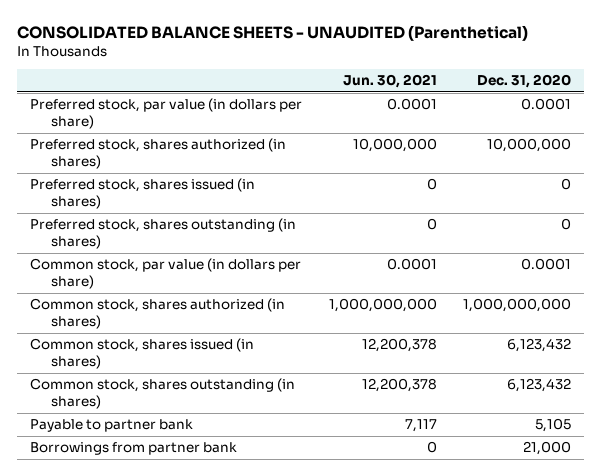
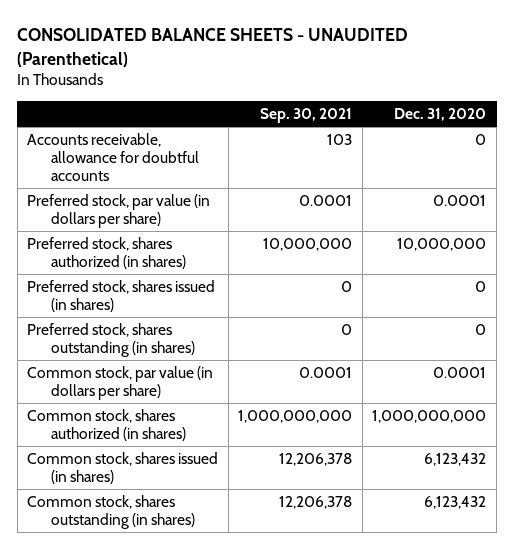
- | Jun. 30, 2021 | Dec. 31, 2020
+ | Sep. 30, 2021 | Dec. 31, 2020
+ Accounts receivable, allowance for doubtful accounts | 103 | 0
- Payable to partner bank | 7,117 | 5,105
- Borrowings from partner bank | 0 | 21,000

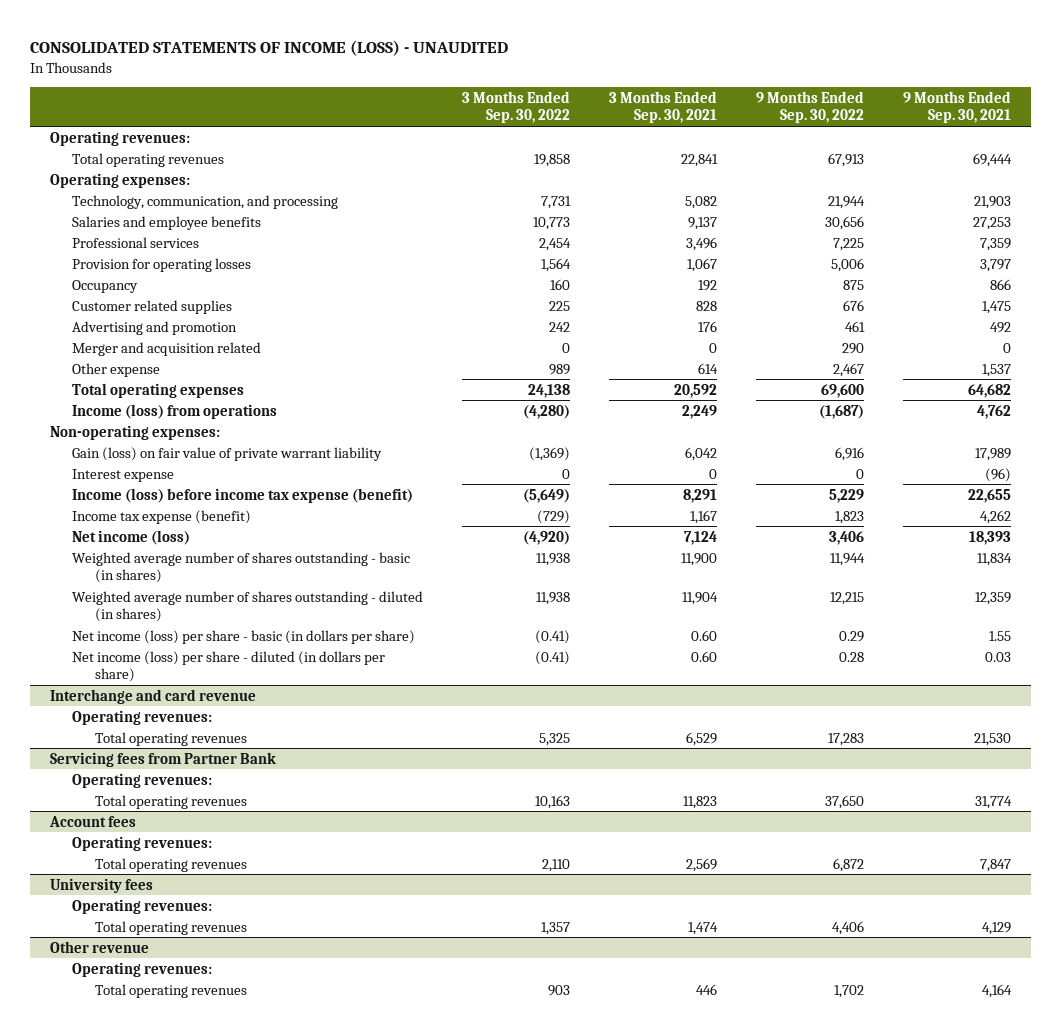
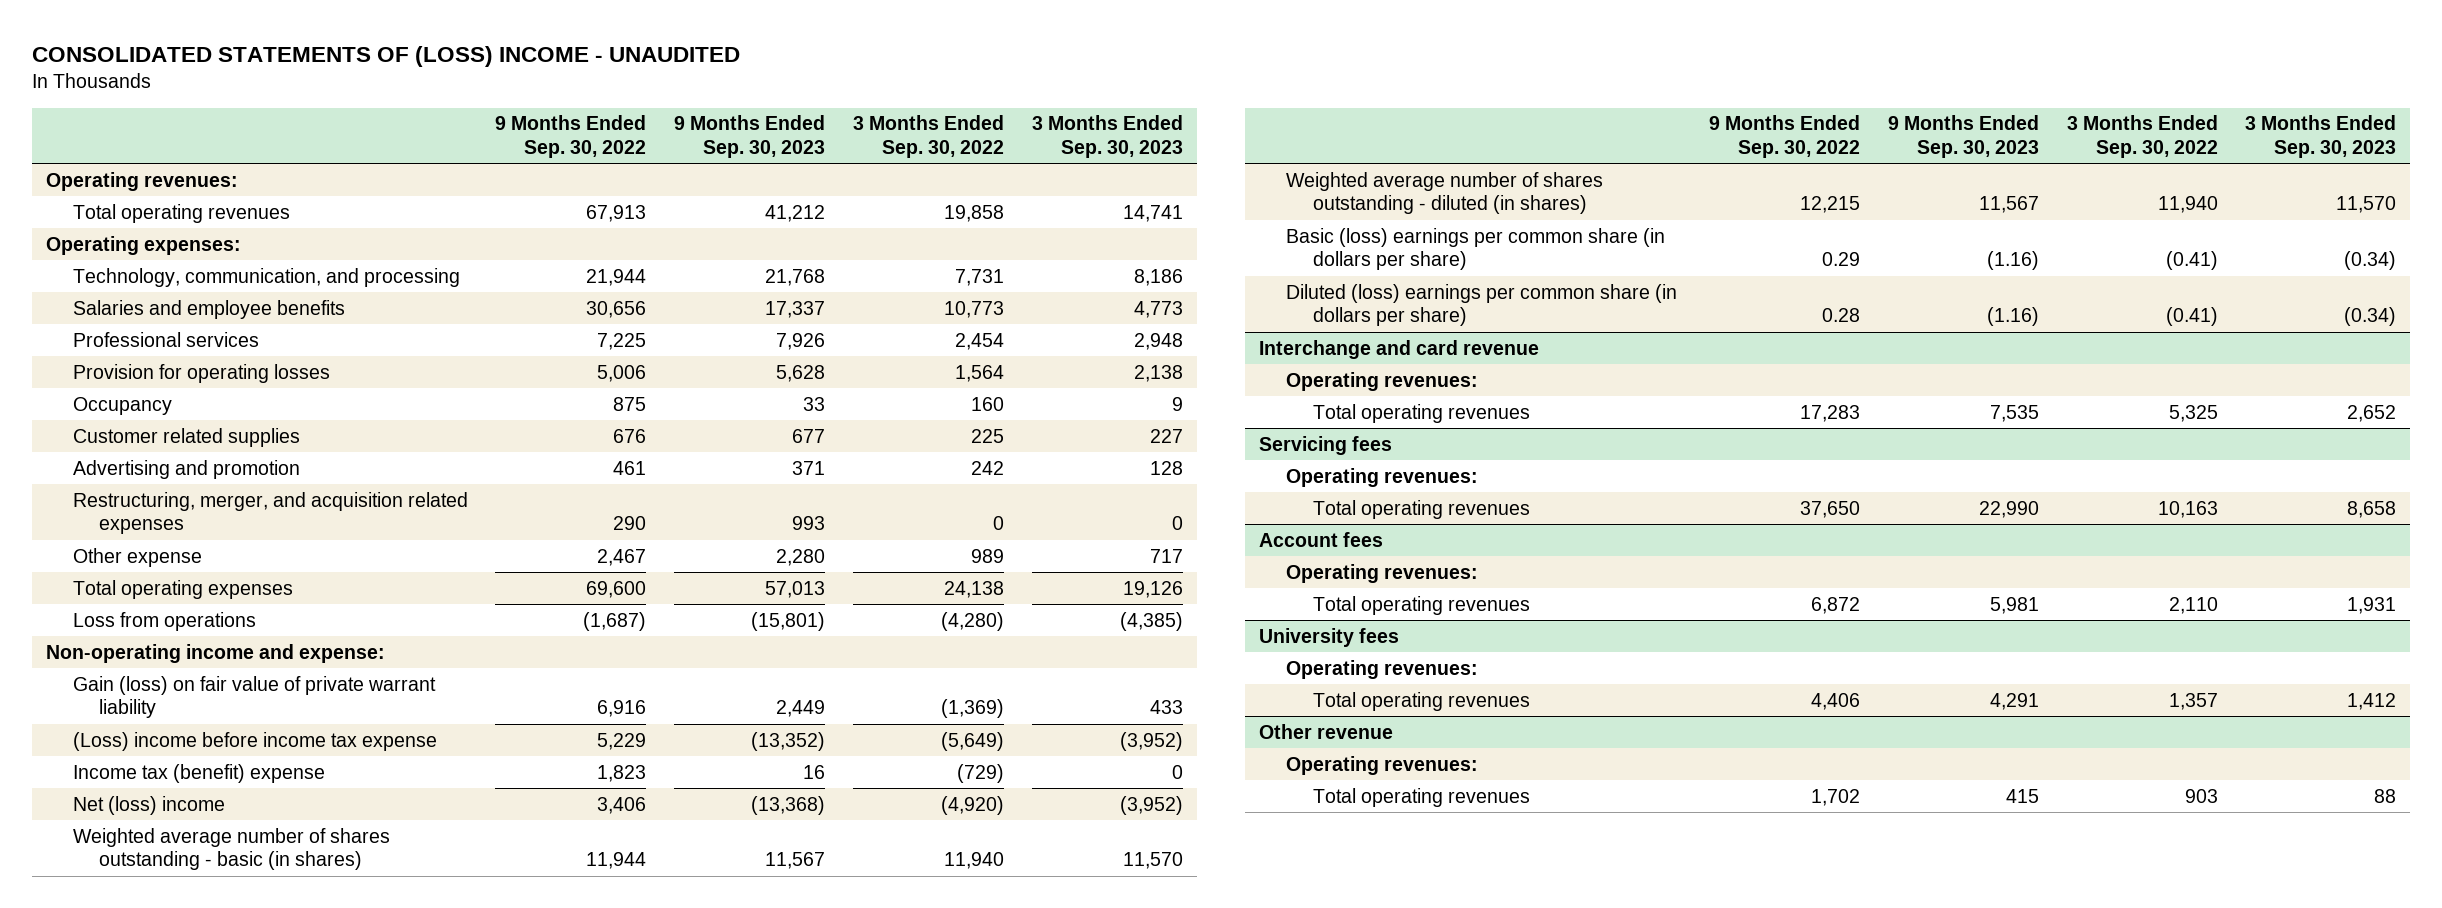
- CONSOLIDATED STATEMENTS OF INCOME (LOSS) - UNAUDITED
+ CONSOLIDATED STATEMENTS OF (LOSS) INCOME - UNAUDITED
- | 3 Months Ended Sep. 30, 2022 | 3 Months Ended Sep. 30, 2021 | 9 Months Ended Sep. 30, 2022 | 9 Months Ended Sep. 30, 2021
+ | 9 Months Ended Sep. 30, 2022 | 9 Months Ended Sep. 30, 2023 | 3 Months Ended Sep. 30, 2022 | 3 Months Ended Sep. 30, 2023
- Merger and acquisition related | 0 | 0 | 290 | 0
+ Restructuring, merger, and acquisition related expenses | 290 | 993 | 0 | 0
- Income (loss) from operations | (4,280) | 2,249 | (1,687) | 4,762
- Non-operating expenses:
+ Loss from operations | (1,687) | (15,801) | (4,280) | (4,385)
+ Non-operating income and expense:
- Interest expense | 0 | 0 | 0 | (96)
- Income (loss) before income tax expense (benefit) | (5,649) | 8,291 | 5,229 | 22,655
- Income tax expense (benefit) | (729) | 1,167 | 1,823 | 4,262
- Net income (loss) | (4,920) | 7,124 | 3,406 | 18,393
- Weighted average number of shares outstanding - basic (in shares) | 11,938 | 11,900 | 11,944 | 11,834
- Weighted average number of shares outstanding - diluted (in shares) | 11,938 | 11,904 | 12,215 | 12,359
- Net income (loss) per share - basic (in dollars per share) | (0.41) | 0.60 | 0.29 | 1.55
- Net income (loss) per share - diluted (in dollars per share) | (0.41) | 0.60 | 0.28 | 0.03
+ (Loss) income before income tax expense | 5,229 | (13,352) | (5,649) | (3,952)
+ Income tax (benefit) expense | 1,823 | 16 | (729) | 0
+ Net (loss) income | 3,406 | (13,368) | (4,920) | (3,952)
+ Weighted average number of shares outstanding - basic (in shares) | 11,944 | 11,567 | 11,940 | 11,570
+ Weighted average number of shares outstanding - diluted (in shares) | 12,215 | 11,567 | 11,940 | 11,570
+ Basic (loss) earnings per common share (in dollars per share) | 0.29 | (1.16) | (0.41) | (0.34)
+ Diluted (loss) earnings per common share (in dollars per share) | 0.28 | (1.16) | (0.41) | (0.34)
- Servicing fees from Partner Bank
+ Servicing fees

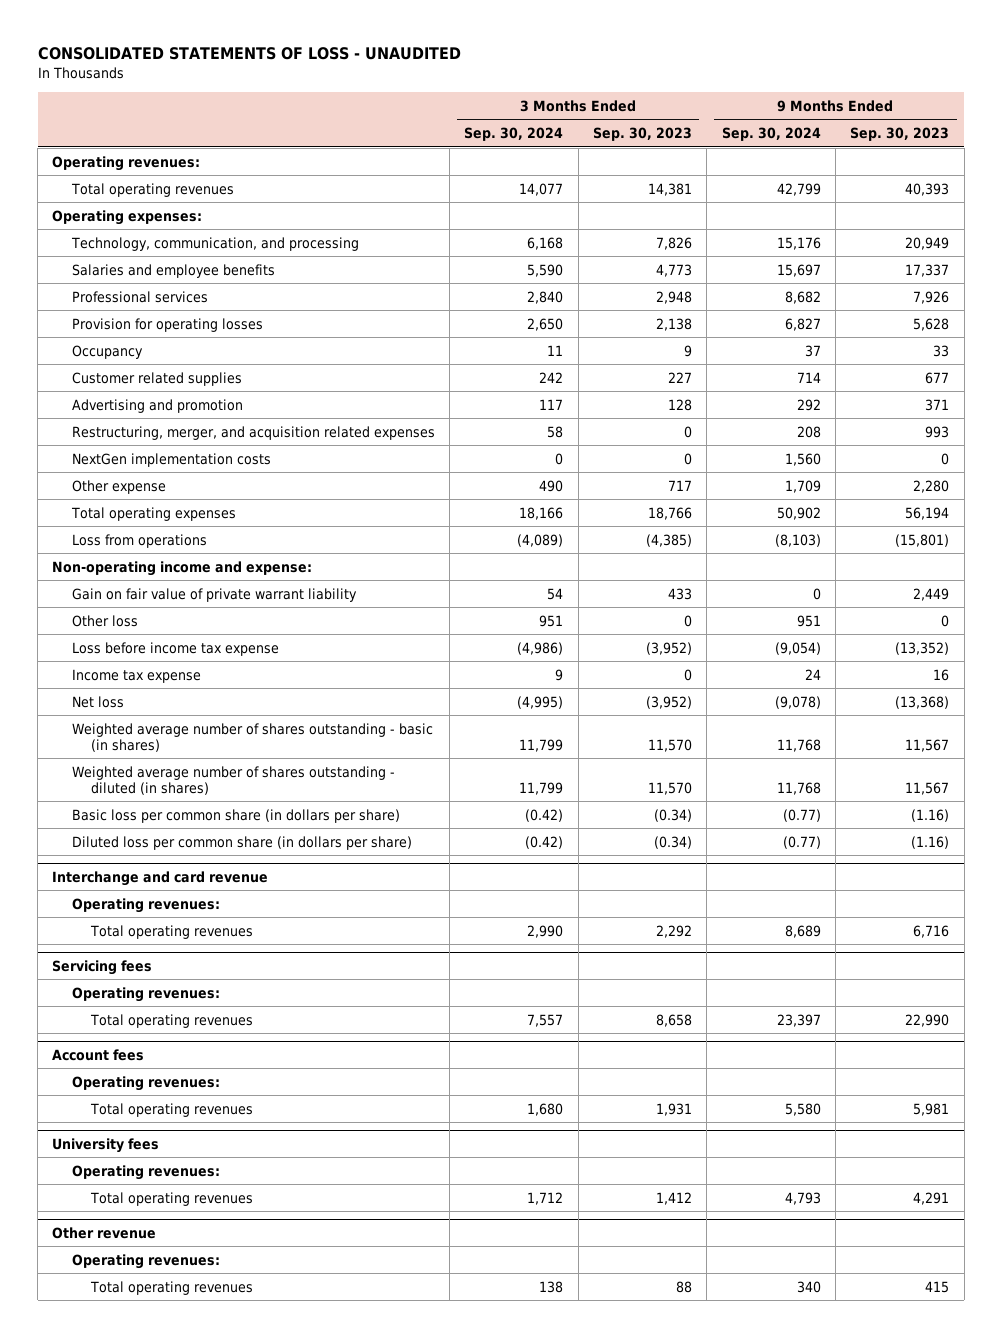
- CONSOLIDATED STATEMENTS OF (LOSS) INCOME - UNAUDITED
+ CONSOLIDATED STATEMENTS OF LOSS - UNAUDITED
- | 9 Months Ended Sep. 30, 2022 | 9 Months Ended Sep. 30, 2023 | 3 Months Ended Sep. 30, 2022 | 3 Months Ended Sep. 30, 2023
+ | 3 Months Ended Sep. 30, 2024 | 3 Months Ended Sep. 30, 2023 | 9 Months Ended Sep. 30, 2024 | 9 Months Ended Sep. 30, 2023
- Total operating revenues | 67,913 | 41,212 | 19,858 | 14,741
+ Total operating revenues | 14,077 | 14,381 | 42,799 | 40,393
- Technology, communication, and processing | 21,944 | 21,768 | 7,731 | 8,186
+ Technology, communication, and processing | 6,168 | 7,826 | 15,176 | 20,949
+ NextGen implementation costs | 0 | 0 | 1,560 | 0
- Total operating expenses | 69,600 | 57,013 | 24,138 | 19,126
+ Total operating expenses | 18,166 | 18,766 | 50,902 | 56,194
- Gain (loss) on fair value of private warrant liability | 6,916 | 2,449 | (1,369) | 433
- (Loss) income before income tax expense | 5,229 | (13,352) | (5,649) | (3,952)
- Income tax (benefit) expense | 1,823 | 16 | (729) | 0
- Net (loss) income | 3,406 | (13,368) | (4,920) | (3,952)
+ Gain on fair value of private warrant liability | 54 | 433 | 0 | 2,449
+ Other loss | 951 | 0 | 951 | 0
+ Loss before income tax expense | (4,986) | (3,952) | (9,054) | (13,352)
+ Income tax expense | 9 | 0 | 24 | 16
+ Net loss | (4,995) | (3,952) | (9,078) | (13,368)
- Basic (loss) earnings per common share (in dollars per share) | 0.29 | (1.16) | (0.41) | (0.34)
- Diluted (loss) earnings per common share (in dollars per share) | 0.28 | (1.16) | (0.41) | (0.34)
+ Basic loss per common share (in dollars per share) | (0.42) | (0.34) | (0.77) | (1.16)
+ Diluted loss per common share (in dollars per share) | (0.42) | (0.34) | (0.77) | (1.16)
@ Interchange and card revenue
- Total operating revenues | 17,283 | 7,535 | 5,325 | 2,652
+ Total operating revenues | 2,990 | 2,292 | 8,689 | 6,716

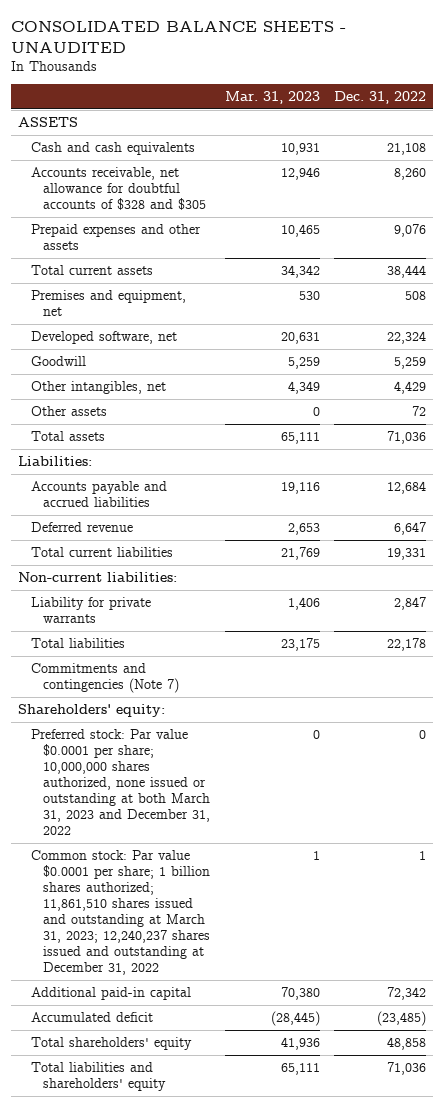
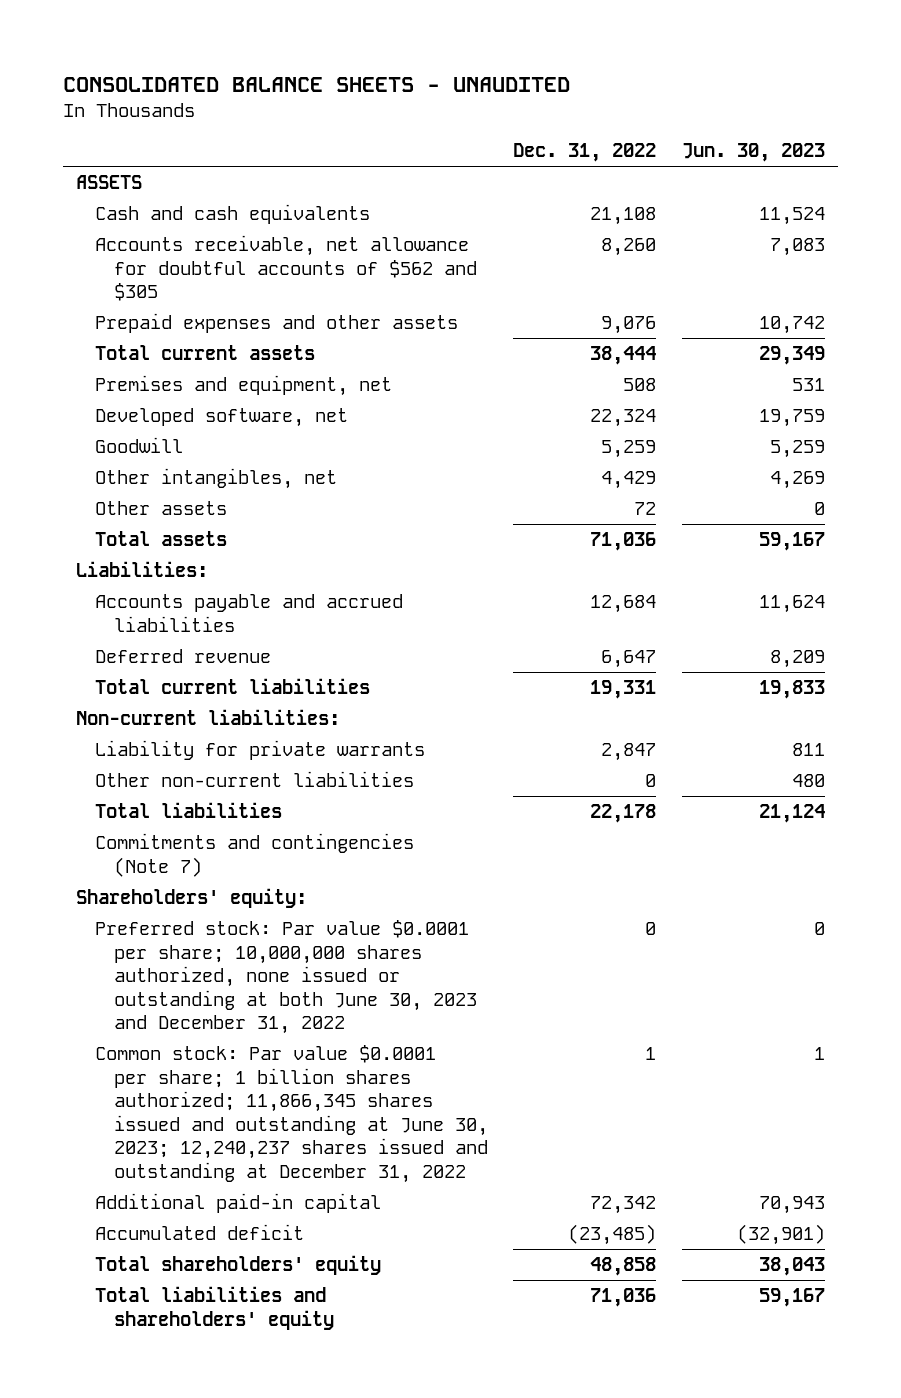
- | Mar. 31, 2023 | Dec. 31, 2022
+ | Dec. 31, 2022 | Jun. 30, 2023
- Accounts receivable, net allowance for doubtful accounts of $328 and $305 | 12,946 | 8,260
+ Accounts receivable, net allowance for doubtful accounts of $562 and $305 | 8,260 | 7,083
+ Other non-current liabilities | 0 | 480
- Preferred stock: Par value $0.0001 per share; 10,000,000 shares authorized, none issued or outstanding at both March 31, 2023 and December 31, 2022 | 0 | 0
- Common stock: Par value $0.0001 per share; 1 billion shares authorized; 11,861,510 shares issued and outstanding at March 31, 2023; 12,240,237 shares issued and outstanding at December 31, 2022 | 1 | 1
+ Preferred stock: Par value $0.0001 per share; 10,000,000 shares authorized, none issued or outstanding at both June 30, 2023 and December 31, 2022 | 0 | 0
+ Common stock: Par value $0.0001 per share; 1 billion shares authorized; 11,866,345 shares issued and outstanding at June 30, 2023; 12,240,237 shares issued and outstanding at December 31, 2022 | 1 | 1

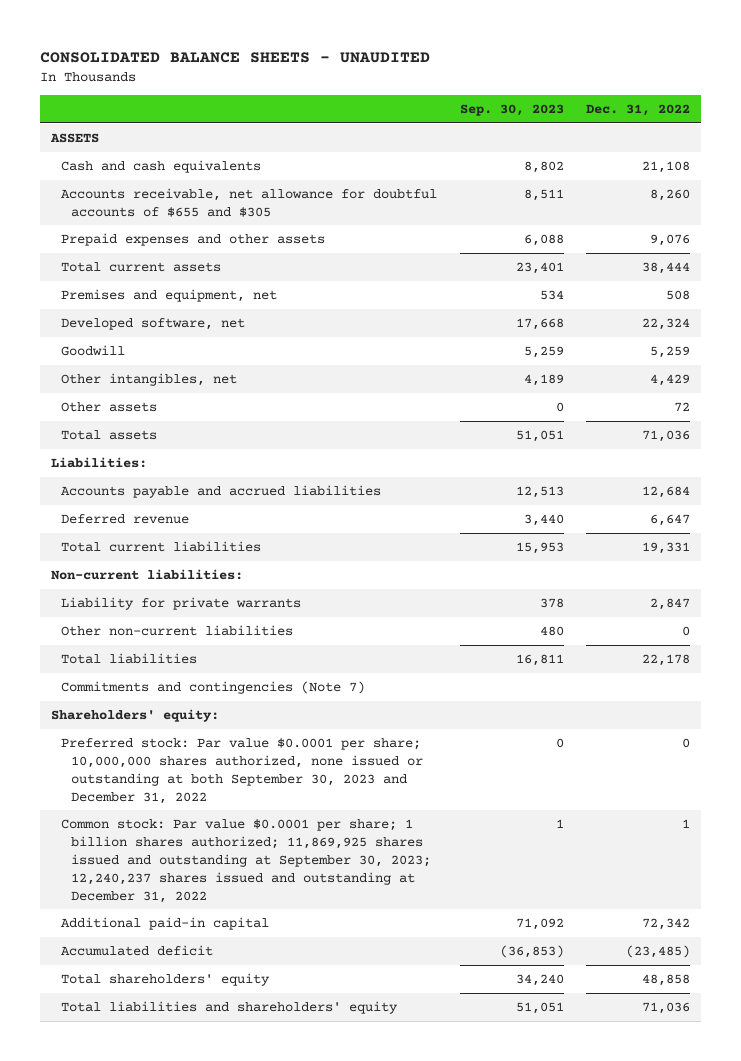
- | Dec. 31, 2022 | Jun. 30, 2023
+ | Sep. 30, 2023 | Dec. 31, 2022
- Accounts receivable, net allowance for doubtful accounts of $562 and $305 | 8,260 | 7,083
+ Accounts receivable, net allowance for doubtful accounts of $655 and $305 | 8,511 | 8,260
- Preferred stock: Par value $0.0001 per share; 10,000,000 shares authorized, none issued or outstanding at both June 30, 2023 and December 31, 2022 | 0 | 0
- Common stock: Par value $0.0001 per share; 1 billion shares authorized; 11,866,345 shares issued and outstanding at June 30, 2023; 12,240,237 shares issued and outstanding at December 31, 2022 | 1 | 1
+ Preferred stock: Par value $0.0001 per share; 10,000,000 shares authorized, none issued or outstanding at both September 30, 2023 and December 31, 2022 | 0 | 0
+ Common stock: Par value $0.0001 per share; 1 billion shares authorized; 11,869,925 shares issued and outstanding at September 30, 2023; 12,240,237 shares issued and outstanding at December 31, 2022 | 1 | 1

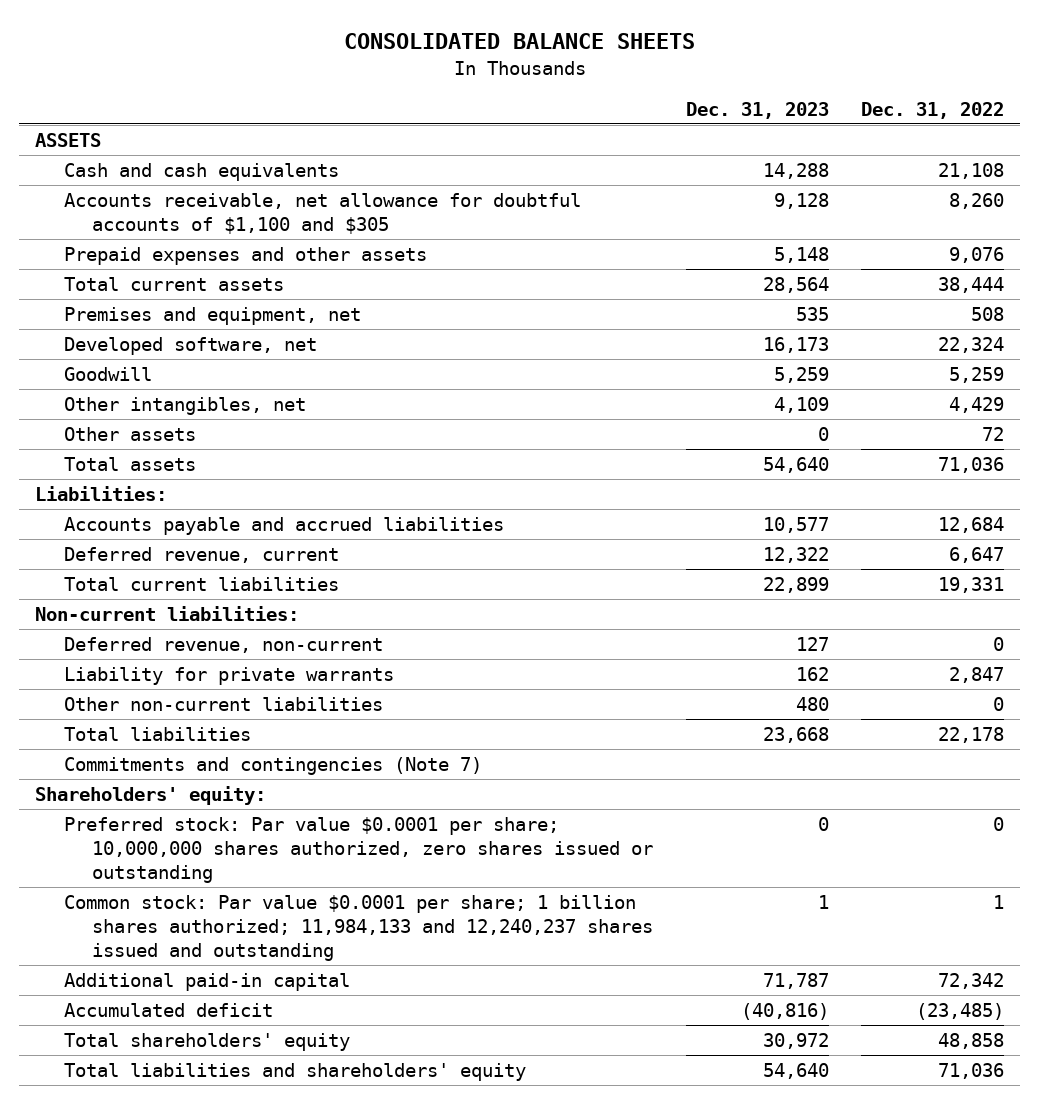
- CONSOLIDATED BALANCE SHEETS - UNAUDITED
+ CONSOLIDATED BALANCE SHEETS
- | Sep. 30, 2023 | Dec. 31, 2022
+ | Dec. 31, 2023 | Dec. 31, 2022
- Accounts receivable, net allowance for doubtful accounts of $655 and $305 | 8,511 | 8,260
+ Accounts receivable, net allowance for doubtful accounts of $1,100 and $305 | 9,128 | 8,260
- Deferred revenue | 3,440 | 6,647
+ Deferred revenue, current | 12,322 | 6,647
+ Deferred revenue, non-current | 127 | 0
- Preferred stock: Par value $0.0001 per share; 10,000,000 shares authorized, none issued or outstanding at both September 30, 2023 and December 31, 2022 | 0 | 0
- Common stock: Par value $0.0001 per share; 1 billion shares authorized; 11,869,925 shares issued and outstanding at September 30, 2023; 12,240,237 shares issued and outstanding at December 31, 2022 | 1 | 1
+ Preferred stock: Par value $0.0001 per share; 10,000,000 shares authorized, zero shares issued or outstanding | 0 | 0
+ Common stock: Par value $0.0001 per share; 1 billion shares authorized; 11,984,133 and 12,240,237 shares issued and outstanding | 1 | 1

